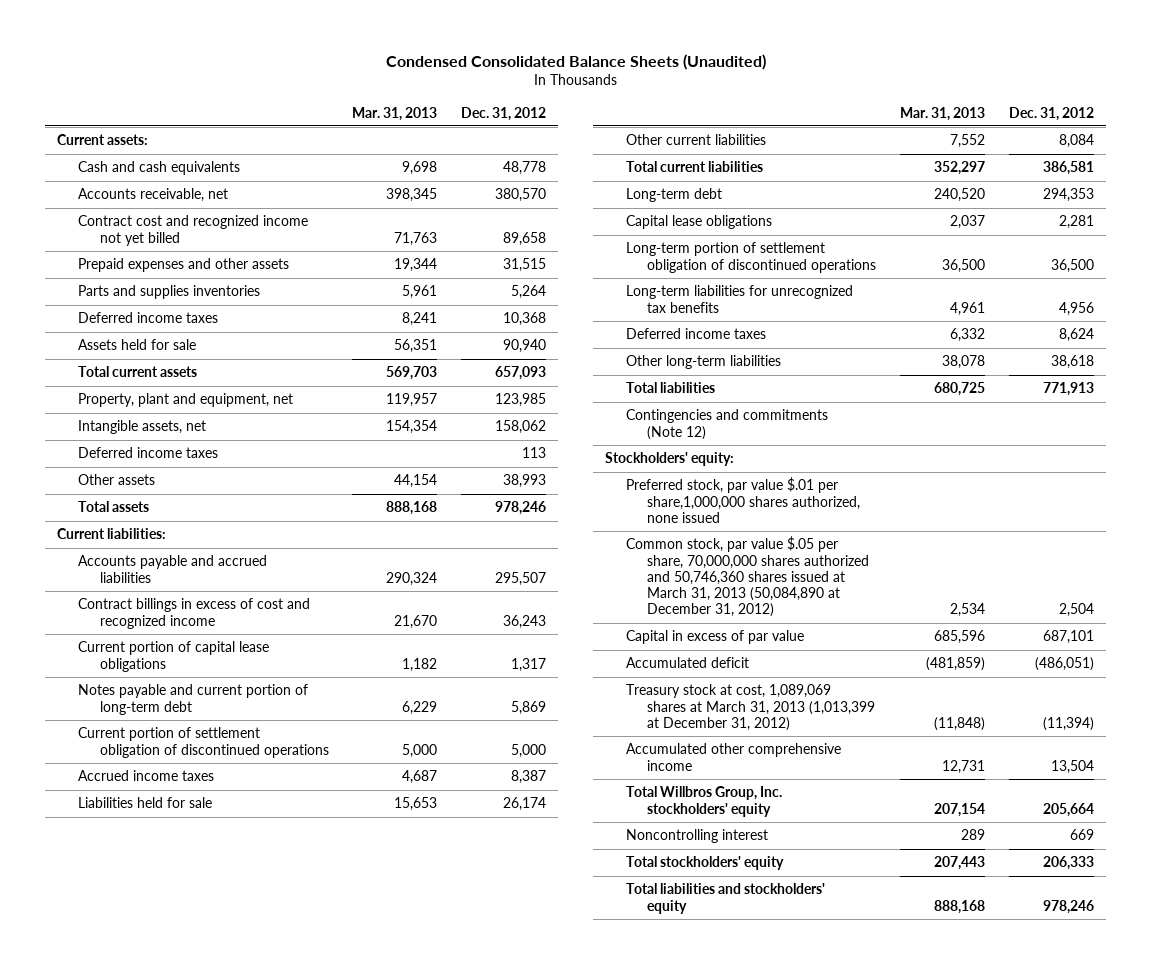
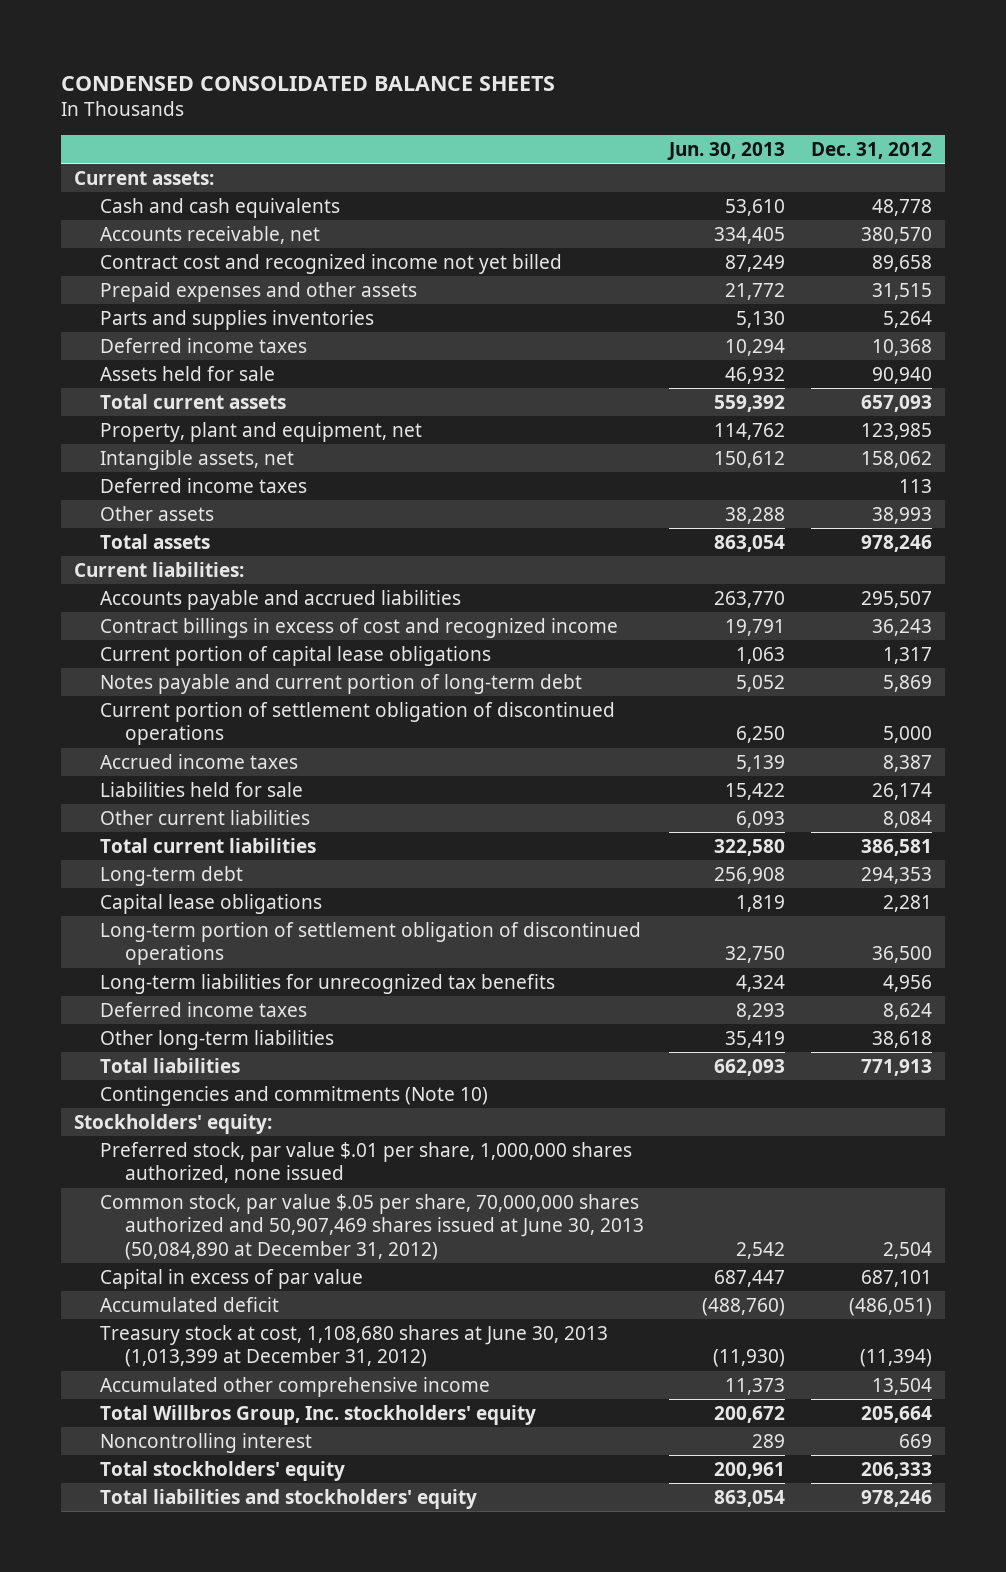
- Condensed Consolidated Balance Sheets (Unaudited)
+ CONDENSED CONSOLIDATED BALANCE SHEETS
- | Mar. 31, 2013 | Dec. 31, 2012
+ | Jun. 30, 2013 | Dec. 31, 2012
- Contingencies and commitments (Note 12)
+ Contingencies and commitments (Note 10)
- Preferred stock, par value $.01 per share,1,000,000 shares authorized, none issued
- Common stock, par value $.05 per share, 70,000,000 shares authorized and 50,746,360 shares issued at March 31, 2013 (50,084,890 at December 31, 2012) | 2,534 | 2,504
+ Preferred stock, par value $.01 per share, 1,000,000 shares authorized, none issued
+ Common stock, par value $.05 per share, 70,000,000 shares authorized and 50,907,469 shares issued at June 30, 2013 (50,084,890 at December 31, 2012) | 2,542 | 2,504
- Treasury stock at cost, 1,089,069 shares at March 31, 2013 (1,013,399 at December 31, 2012) | (11,848) | (11,394)
+ Treasury stock at cost, 1,108,680 shares at June 30, 2013 (1,013,399 at December 31, 2012) | (11,930) | (11,394)

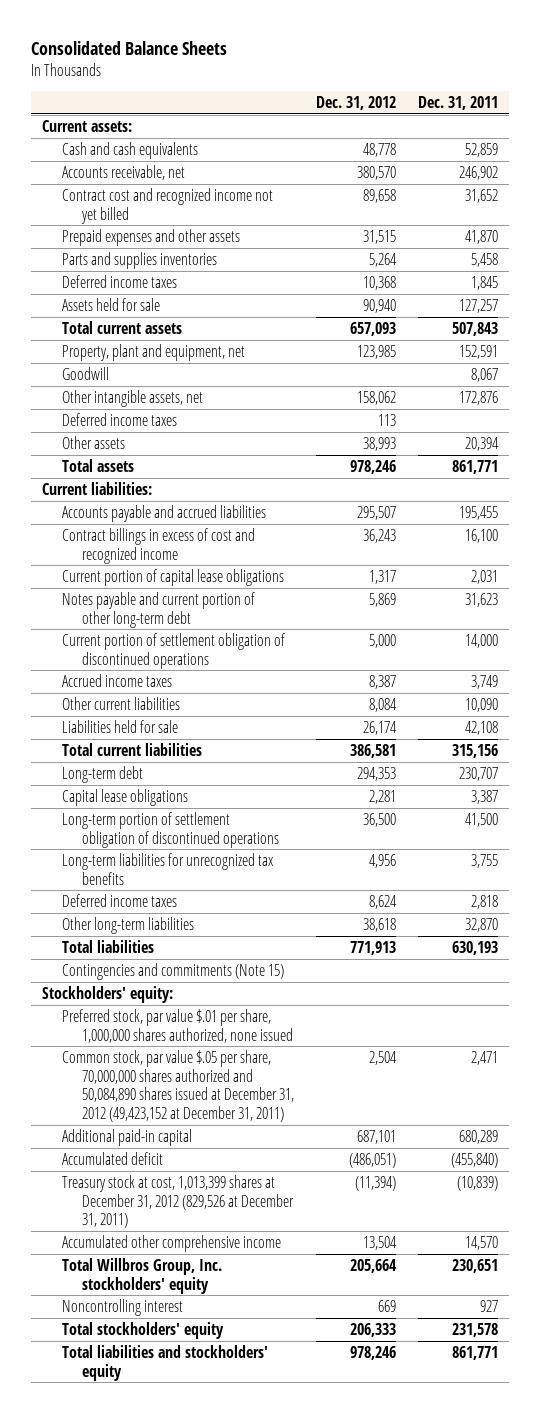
- CONDENSED CONSOLIDATED BALANCE SHEETS
+ Consolidated Balance Sheets
- | Jun. 30, 2013 | Dec. 31, 2012
+ | Dec. 31, 2012 | Dec. 31, 2011
- Intangible assets, net | 150,612 | 158,062
+ Goodwill | | 8,067
+ Other intangible assets, net | 158,062 | 172,876
- Notes payable and current portion of long-term debt | 5,052 | 5,869
+ Notes payable and current portion of other long-term debt | 5,869 | 31,623
moved down: Liabilities held for sale | 26,174 | 42,108
- Contingencies and commitments (Note 10)
+ Contingencies and commitments (Note 15)
- Common stock, par value $.05 per share, 70,000,000 shares authorized and 50,907,469 shares issued at June 30, 2013 (50,084,890 at December 31, 2012) | 2,542 | 2,504
- Capital in excess of par value | 687,447 | 687,101
+ Common stock, par value $.05 per share, 70,000,000 shares authorized and 50,084,890 shares issued at December 31, 2012 (49,423,152 at December 31, 2011) | 2,504 | 2,471
+ Additional paid-in capital | 687,101 | 680,289
- Treasury stock at cost, 1,108,680 shares at June 30, 2013 (1,013,399 at December 31, 2012) | (11,930) | (11,394)
+ Treasury stock at cost, 1,013,399 shares at December 31, 2012 (829,526 at December 31, 2011) | (11,394) | (10,839)

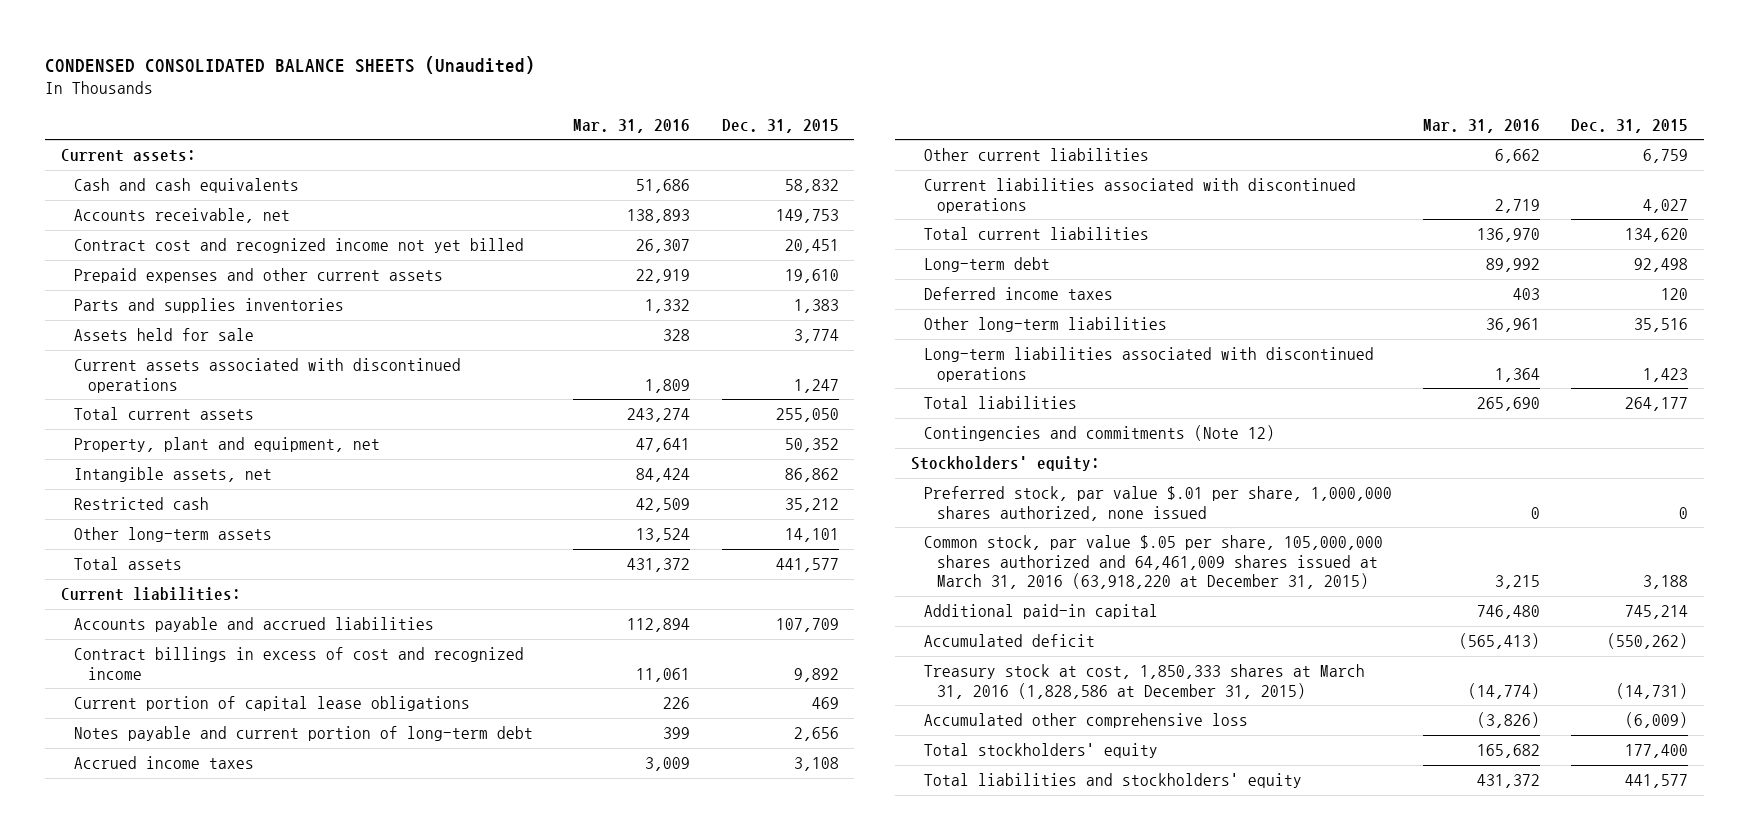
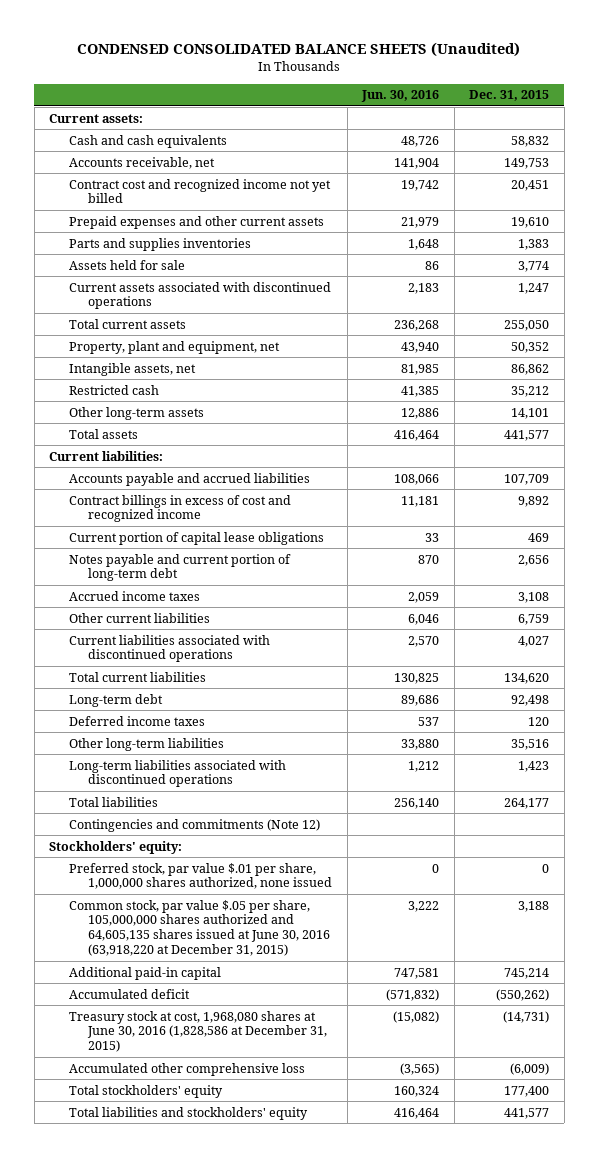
- | Mar. 31, 2016 | Dec. 31, 2015
+ | Jun. 30, 2016 | Dec. 31, 2015
- Common stock, par value $.05 per share, 105,000,000 shares authorized and 64,461,009 shares issued at March 31, 2016 (63,918,220 at December 31, 2015) | 3,215 | 3,188
+ Common stock, par value $.05 per share, 105,000,000 shares authorized and 64,605,135 shares issued at June 30, 2016 (63,918,220 at December 31, 2015) | 3,222 | 3,188
- Treasury stock at cost, 1,850,333 shares at March 31, 2016 (1,828,586 at December 31, 2015) | (14,774) | (14,731)
+ Treasury stock at cost, 1,968,080 shares at June 30, 2016 (1,828,586 at December 31, 2015) | (15,082) | (14,731)

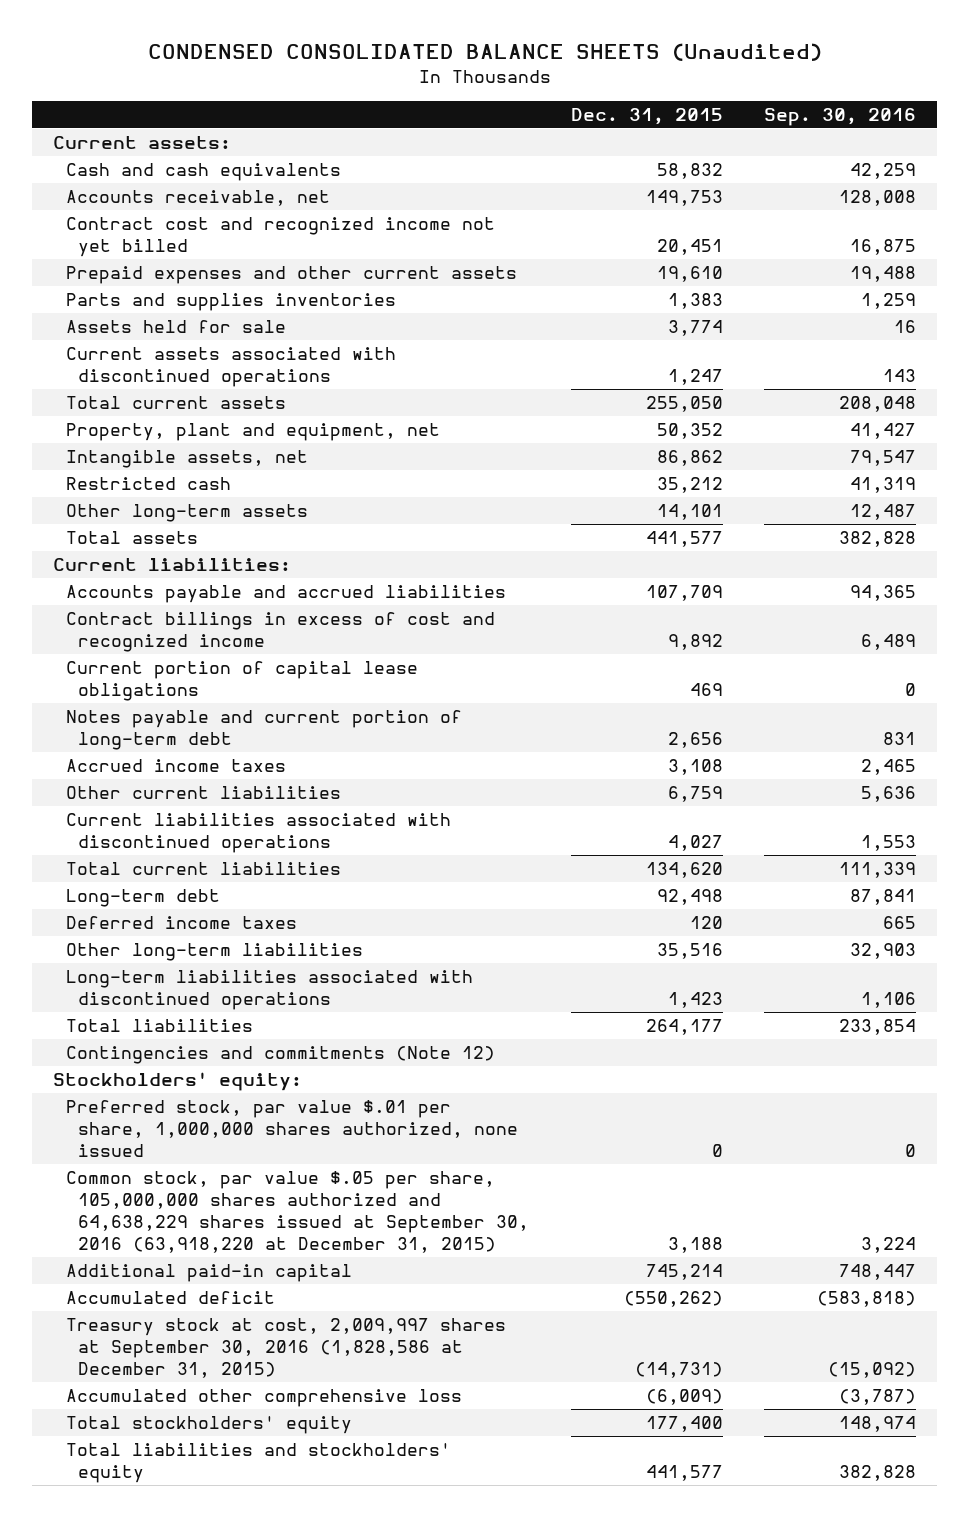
- | Jun. 30, 2016 | Dec. 31, 2015
+ | Dec. 31, 2015 | Sep. 30, 2016
- Common stock, par value $.05 per share, 105,000,000 shares authorized and 64,605,135 shares issued at June 30, 2016 (63,918,220 at December 31, 2015) | 3,222 | 3,188
+ Common stock, par value $.05 per share, 105,000,000 shares authorized and 64,638,229 shares issued at September 30, 2016 (63,918,220 at December 31, 2015) | 3,188 | 3,224
- Treasury stock at cost, 1,968,080 shares at June 30, 2016 (1,828,586 at December 31, 2015) | (15,082) | (14,731)
+ Treasury stock at cost, 2,009,997 shares at September 30, 2016 (1,828,586 at December 31, 2015) | (14,731) | (15,092)

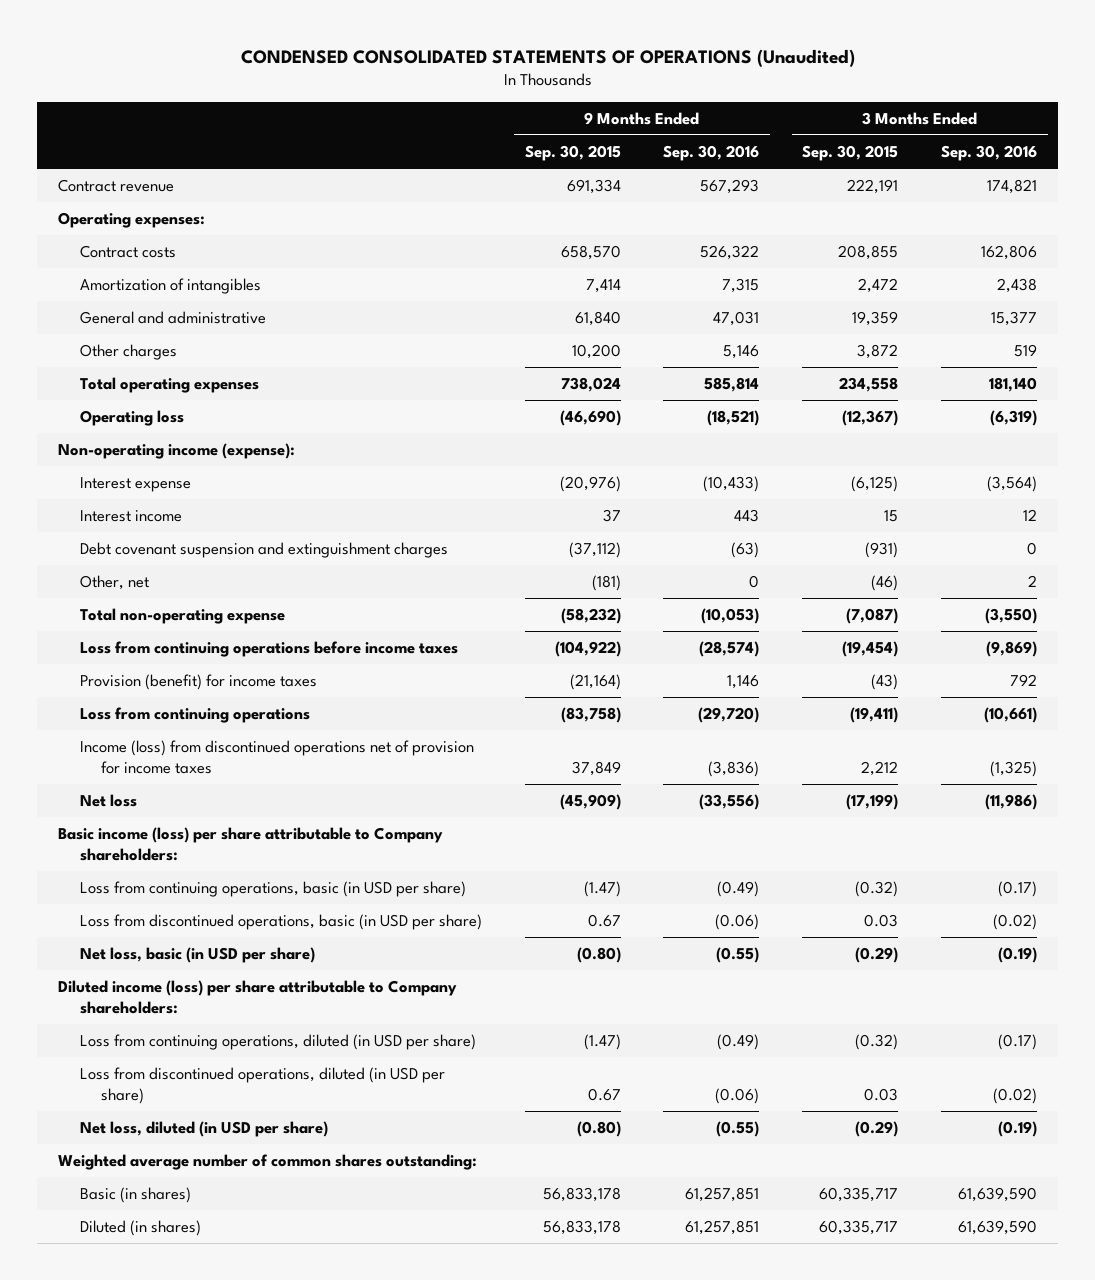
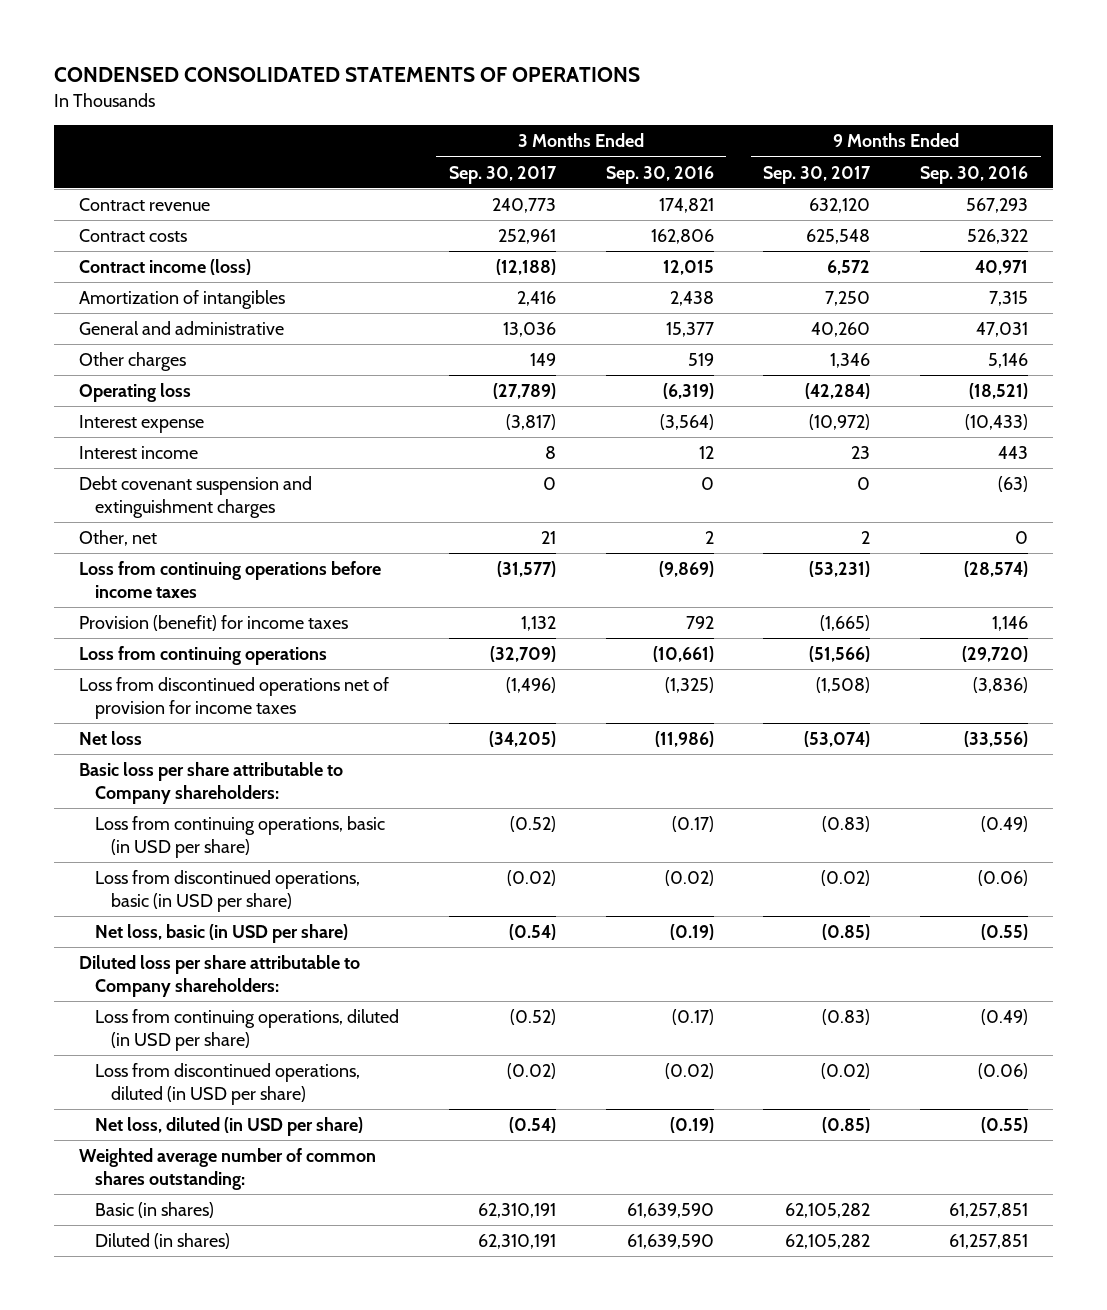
- CONDENSED CONSOLIDATED STATEMENTS OF OPERATIONS (Unaudited)
+ CONDENSED CONSOLIDATED STATEMENTS OF OPERATIONS
- | 9 Months Ended Sep. 30, 2015 | 9 Months Ended Sep. 30, 2016 | 3 Months Ended Sep. 30, 2015 | 3 Months Ended Sep. 30, 2016
+ | 3 Months Ended Sep. 30, 2017 | 3 Months Ended Sep. 30, 2016 | 9 Months Ended Sep. 30, 2017 | 9 Months Ended Sep. 30, 2016
- Operating expenses:
+ Contract income (loss) | (12,188) | 12,015 | 6,572 | 40,971
- Total operating expenses | 738,024 | 585,814 | 234,558 | 181,140
- Non-operating income (expense):
- Total non-operating expense | (58,232) | (10,053) | (7,087) | (3,550)
- Income (loss) from discontinued operations net of provision for income taxes | 37,849 | (3,836) | 2,212 | (1,325)
+ Loss from discontinued operations net of provision for income taxes | (1,496) | (1,325) | (1,508) | (3,836)
- Basic income (loss) per share attributable to Company shareholders:
+ Basic loss per share attributable to Company shareholders:
- Diluted income (loss) per share attributable to Company shareholders:
+ Diluted loss per share attributable to Company shareholders:

